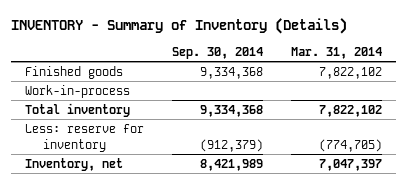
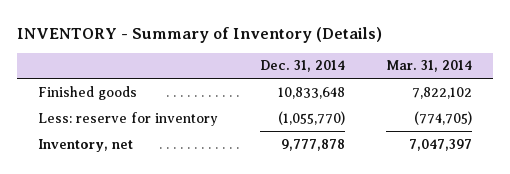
- | Sep. 30, 2014 | Mar. 31, 2014
+ | Dec. 31, 2014 | Mar. 31, 2014
- Work-in-process
- Total inventory | 9,334,368 | 7,822,102

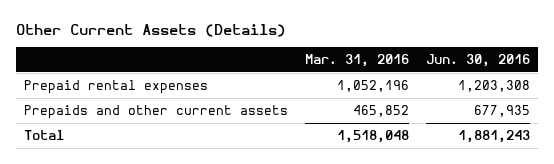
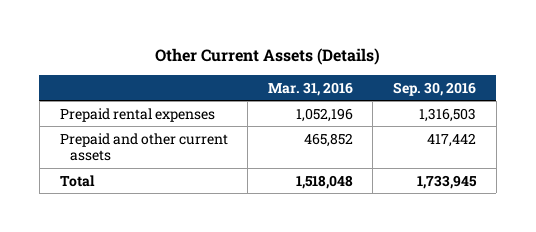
- | Mar. 31, 2016 | Jun. 30, 2016
+ | Mar. 31, 2016 | Sep. 30, 2016
- Prepaids and other current assets | 465,852 | 677,935
+ Prepaid and other current assets | 465,852 | 417,442

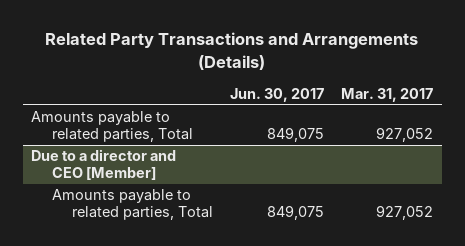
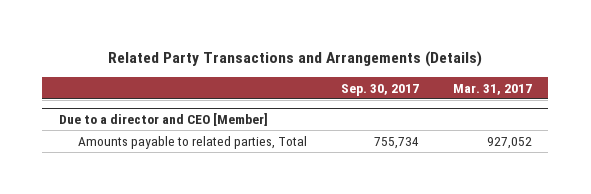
- | Jun. 30, 2017 | Mar. 31, 2017
+ | Sep. 30, 2017 | Mar. 31, 2017
- Amounts payable to related parties, Total | 849,075 | 927,052

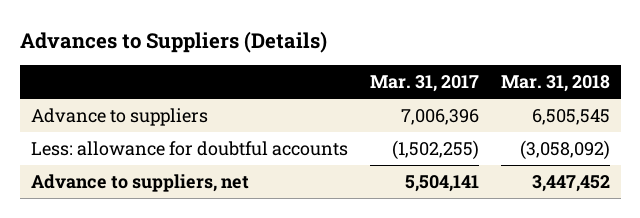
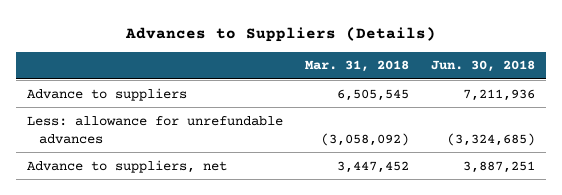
- | Mar. 31, 2017 | Mar. 31, 2018
+ | Mar. 31, 2018 | Jun. 30, 2018
- Less: allowance for doubtful accounts | (1,502,255) | (3,058,092)
+ Less: allowance for unrefundable advances | (3,058,092) | (3,324,685)

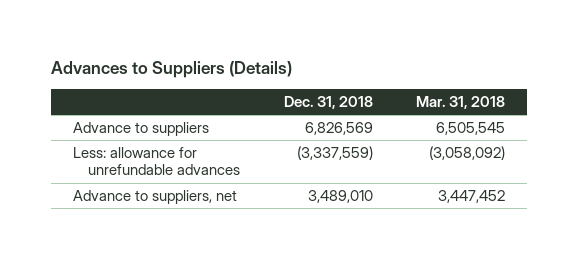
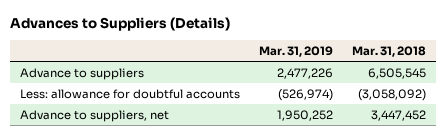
- | Dec. 31, 2018 | Mar. 31, 2018
+ | Mar. 31, 2019 | Mar. 31, 2018
- Less: allowance for unrefundable advances | (3,337,559) | (3,058,092)
+ Less: allowance for doubtful accounts | (526,974) | (3,058,092)

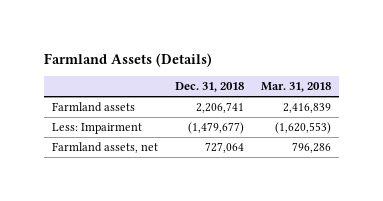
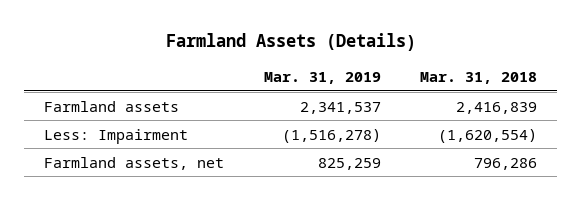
- | Dec. 31, 2018 | Mar. 31, 2018
+ | Mar. 31, 2019 | Mar. 31, 2018
- Less: Impairment | (1,479,677) | (1,620,553)
+ Less: Impairment | (1,516,278) | (1,620,554)

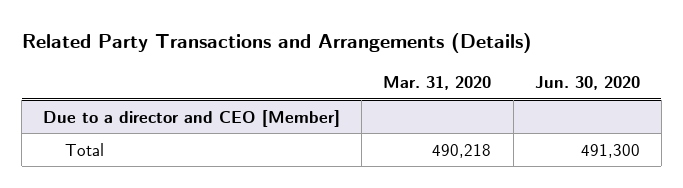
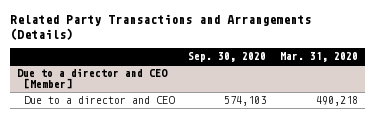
- | Mar. 31, 2020 | Jun. 30, 2020
+ | Sep. 30, 2020 | Mar. 31, 2020
@ Due to a director and CEO [Member]
- Total | 490,218 | 491,300
+ Due to a director and CEO | 574,103 | 490,218

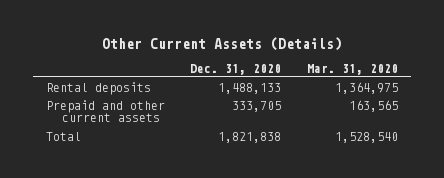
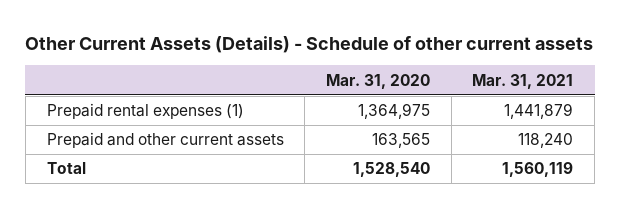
- Other Current Assets (Details)
+ Other Current Assets (Details) - Schedule of other current assets
- | Dec. 31, 2020 | Mar. 31, 2020
+ | Mar. 31, 2020 | Mar. 31, 2021
- Rental deposits | 1,488,133 | 1,364,975
+ Prepaid rental expenses (1) | 1,364,975 | 1,441,879

